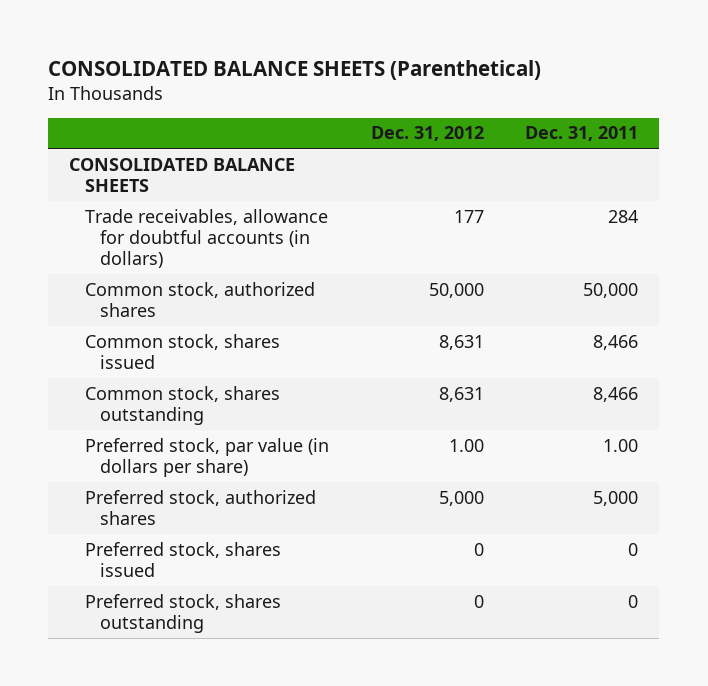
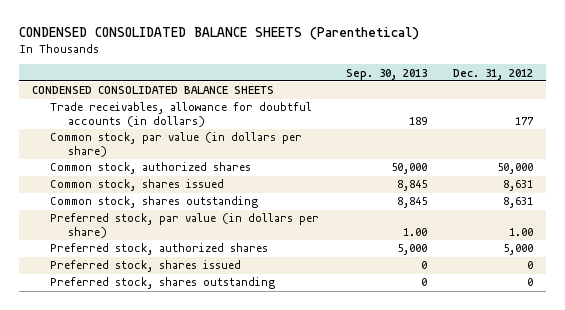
- CONSOLIDATED BALANCE SHEETS (Parenthetical)
+ CONDENSED CONSOLIDATED BALANCE SHEETS (Parenthetical)
- | Dec. 31, 2012 | Dec. 31, 2011
+ | Sep. 30, 2013 | Dec. 31, 2012
- CONSOLIDATED BALANCE SHEETS
+ CONDENSED CONSOLIDATED BALANCE SHEETS
+ Common stock, par value (in dollars per share)

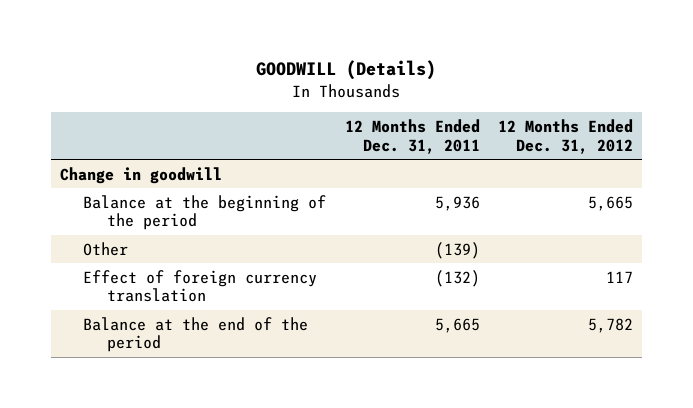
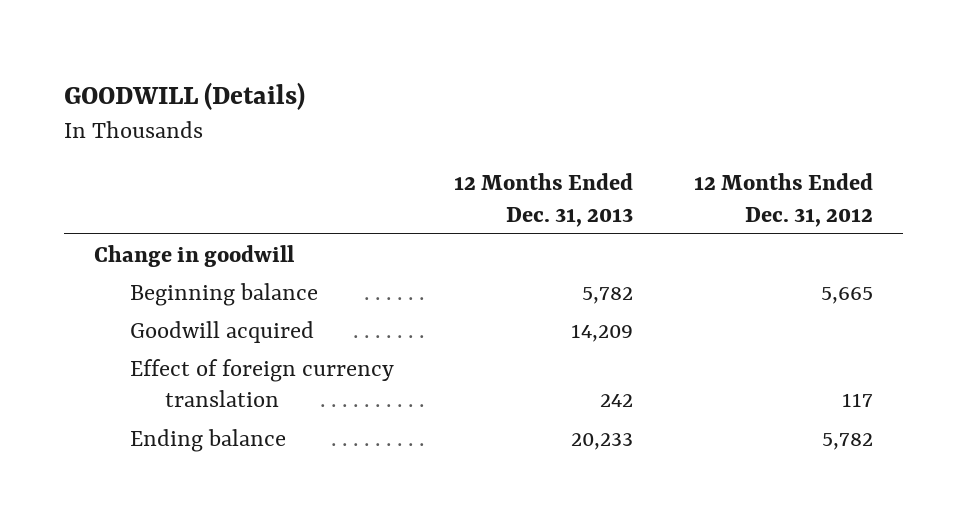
- | 12 Months Ended Dec. 31, 2011 | 12 Months Ended Dec. 31, 2012
+ | 12 Months Ended Dec. 31, 2013 | 12 Months Ended Dec. 31, 2012
- Balance at the beginning of the period | 5,936 | 5,665
- Other | (139) |
+ Beginning balance | 5,782 | 5,665
+ Goodwill acquired | 14,209 |
- Balance at the end of the period | 5,665 | 5,782
+ Ending balance | 20,233 | 5,782

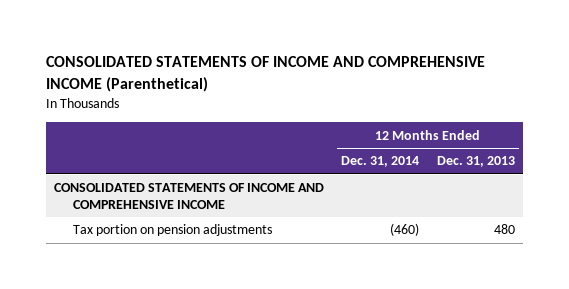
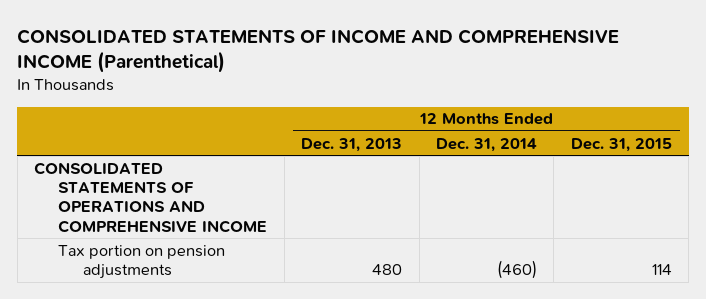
- | 12 Months Ended Dec. 31, 2014 | 12 Months Ended Dec. 31, 2013
+ | 12 Months Ended Dec. 31, 2013 | 12 Months Ended Dec. 31, 2014 | 12 Months Ended Dec. 31, 2015
- CONSOLIDATED STATEMENTS OF INCOME AND COMPREHENSIVE INCOME
+ CONSOLIDATED STATEMENTS OF OPERATIONS AND COMPREHENSIVE INCOME

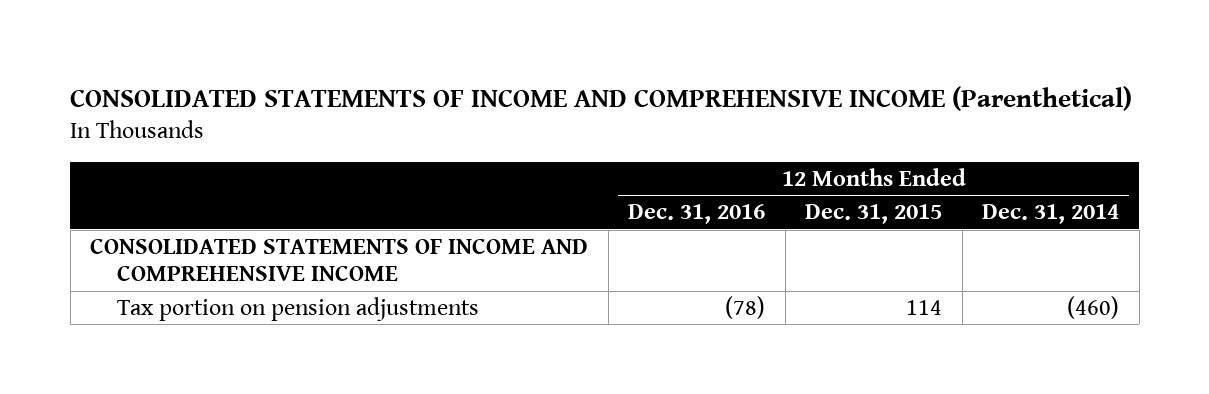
- | 12 Months Ended Dec. 31, 2013 | 12 Months Ended Dec. 31, 2014 | 12 Months Ended Dec. 31, 2015
+ | 12 Months Ended Dec. 31, 2016 | 12 Months Ended Dec. 31, 2015 | 12 Months Ended Dec. 31, 2014
- CONSOLIDATED STATEMENTS OF OPERATIONS AND COMPREHENSIVE INCOME
+ CONSOLIDATED STATEMENTS OF INCOME AND COMPREHENSIVE INCOME

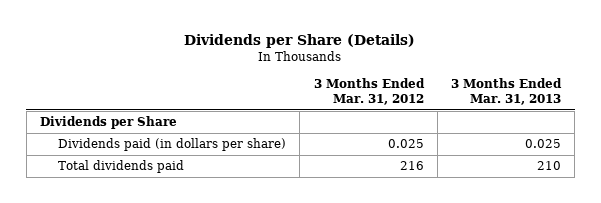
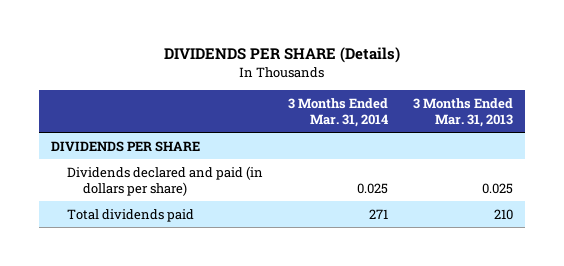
- Dividends per Share (Details)
+ DIVIDENDS PER SHARE (Details)
- | 3 Months Ended Mar. 31, 2012 | 3 Months Ended Mar. 31, 2013
+ | 3 Months Ended Mar. 31, 2014 | 3 Months Ended Mar. 31, 2013
- Dividends per Share
- Dividends paid (in dollars per share) | 0.025 | 0.025
+ DIVIDENDS PER SHARE
+ Dividends declared and paid (in dollars per share) | 0.025 | 0.025

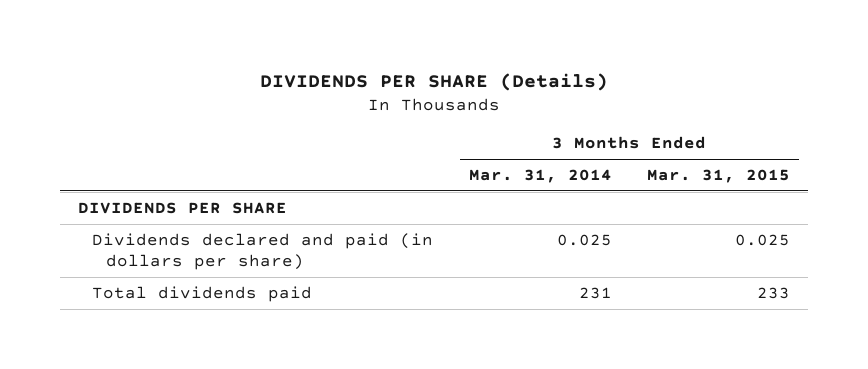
- | 3 Months Ended Mar. 31, 2014 | 3 Months Ended Mar. 31, 2013
+ | 3 Months Ended Mar. 31, 2014 | 3 Months Ended Mar. 31, 2015
- Total dividends paid | 271 | 210
+ Total dividends paid | 231 | 233

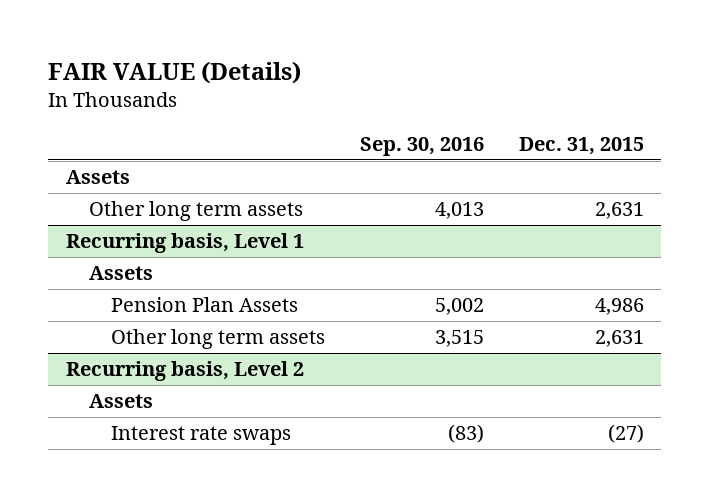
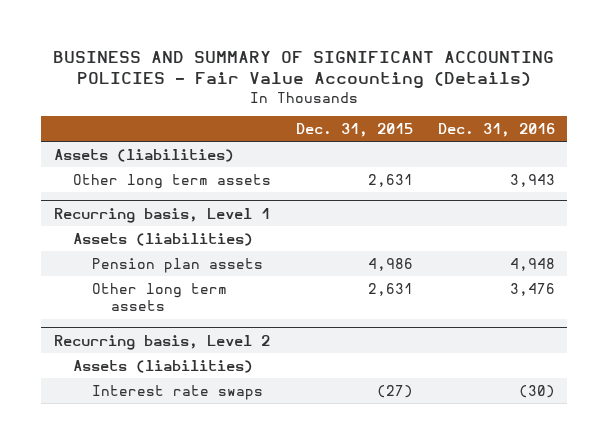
- FAIR VALUE (Details)
+ BUSINESS AND SUMMARY OF SIGNIFICANT ACCOUNTING POLICIES - Fair Value Accounting (Details)
- | Sep. 30, 2016 | Dec. 31, 2015
+ | Dec. 31, 2015 | Dec. 31, 2016
- Assets
+ Assets (liabilities)
@ Recurring basis, Level 1
- Assets
- Pension Plan Assets | 5,002 | 4,986
+ Assets (liabilities)
+ Pension plan assets | 4,986 | 4,948
@ Recurring basis, Level 2
- Assets
+ Assets (liabilities)

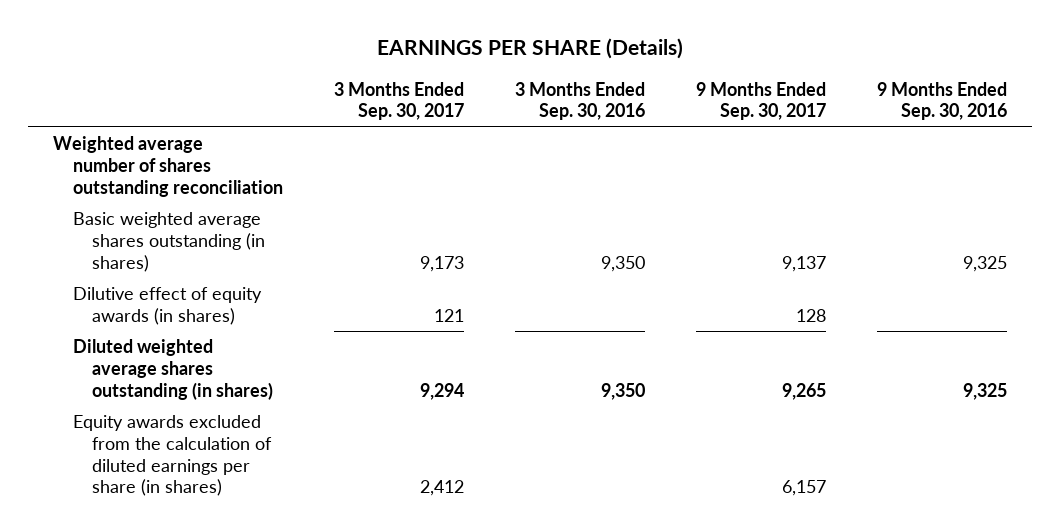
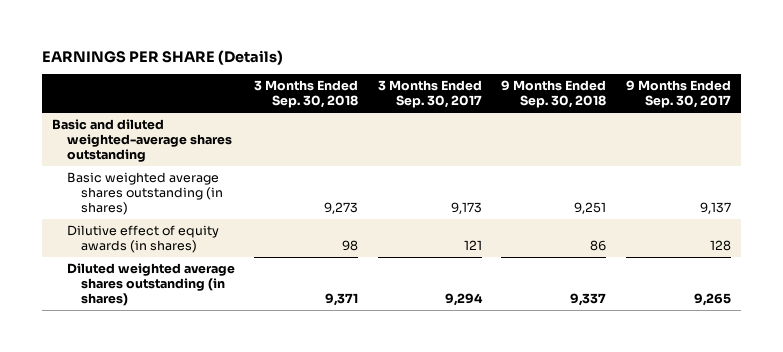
- | 3 Months Ended Sep. 30, 2017 | 3 Months Ended Sep. 30, 2016 | 9 Months Ended Sep. 30, 2017 | 9 Months Ended Sep. 30, 2016
+ | 3 Months Ended Sep. 30, 2018 | 3 Months Ended Sep. 30, 2017 | 9 Months Ended Sep. 30, 2018 | 9 Months Ended Sep. 30, 2017
- Weighted average number of shares outstanding reconciliation
+ Basic and diluted weighted-average shares outstanding
- Equity awards excluded from the calculation of diluted earnings per share (in shares) | 2,412 | | 6,157 |

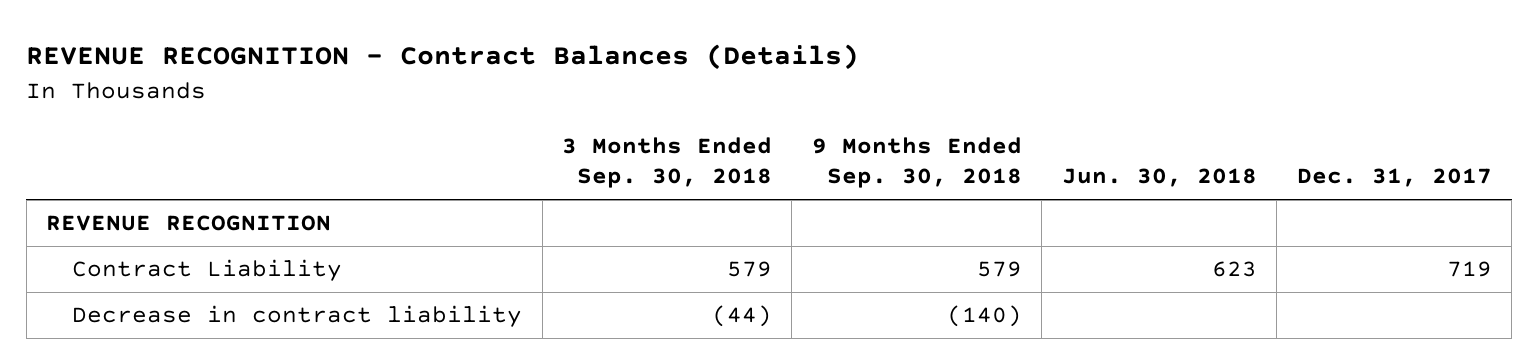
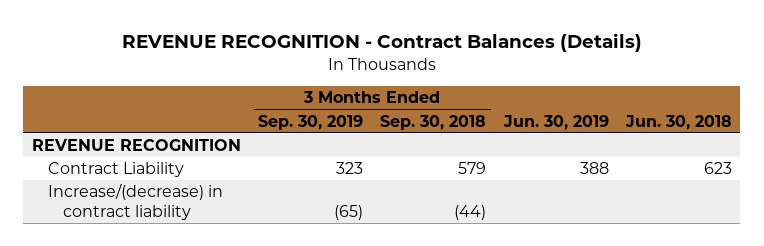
- | 3 Months Ended Sep. 30, 2018 | 9 Months Ended Sep. 30, 2018 | Jun. 30, 2018 | Dec. 31, 2017
+ | 3 Months Ended Sep. 30, 2019 | 3 Months Ended Sep. 30, 2018 | Jun. 30, 2019 | Jun. 30, 2018
- Decrease in contract liability | (44) | (140) | |
+ Increase/(decrease) in contract liability | (65) | (44) | |

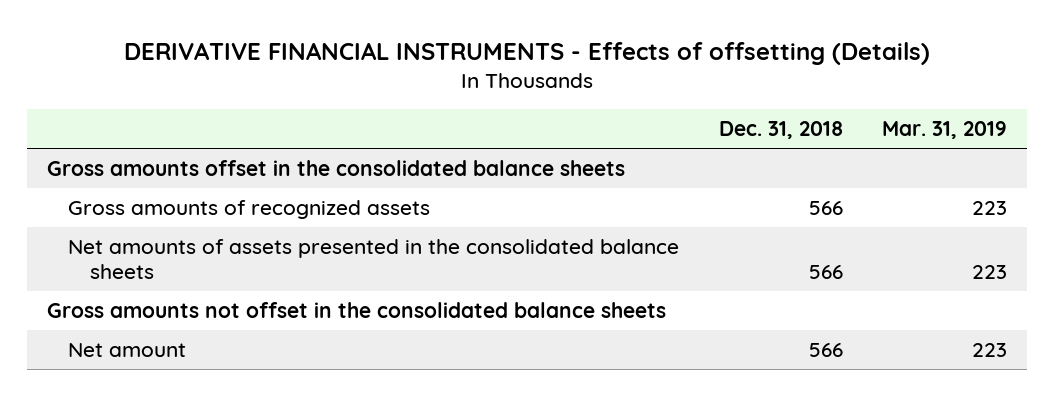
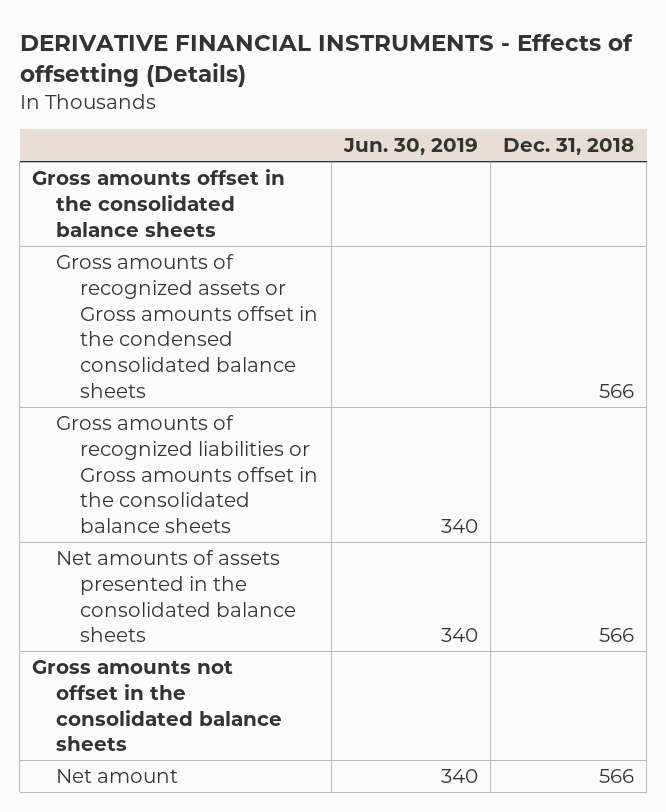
- | Dec. 31, 2018 | Mar. 31, 2019
+ | Jun. 30, 2019 | Dec. 31, 2018
- Gross amounts of recognized assets | 566 | 223
+ Gross amounts of recognized assets or Gross amounts offset in the condensed consolidated balance sheets | | 566
+ Gross amounts of recognized liabilities or Gross amounts offset in the consolidated balance sheets | 340 |

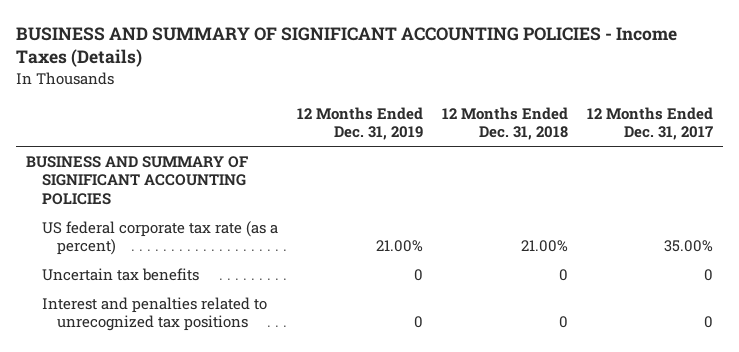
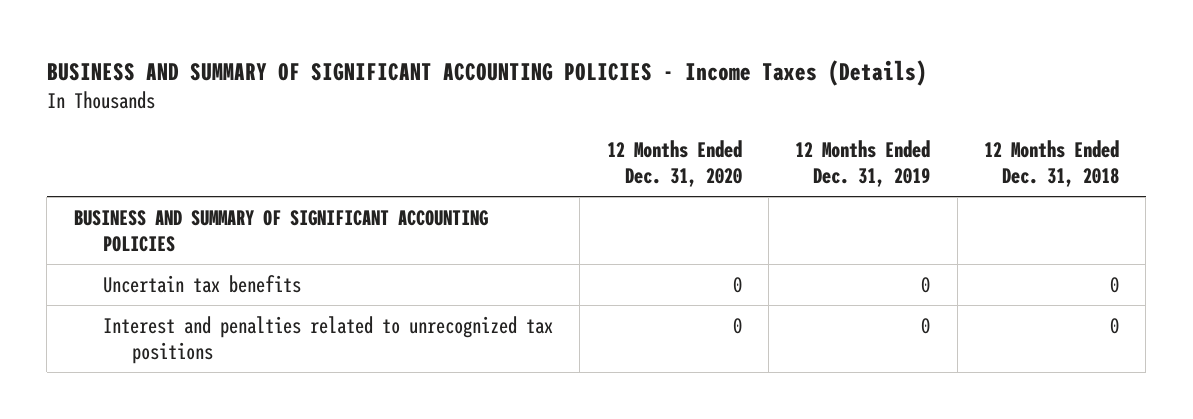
- | 12 Months Ended Dec. 31, 2019 | 12 Months Ended Dec. 31, 2018 | 12 Months Ended Dec. 31, 2017
+ | 12 Months Ended Dec. 31, 2020 | 12 Months Ended Dec. 31, 2019 | 12 Months Ended Dec. 31, 2018
- US federal corporate tax rate (as a percent) | 21.00% | 21.00% | 35.00%

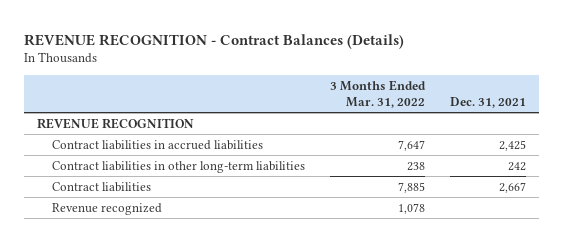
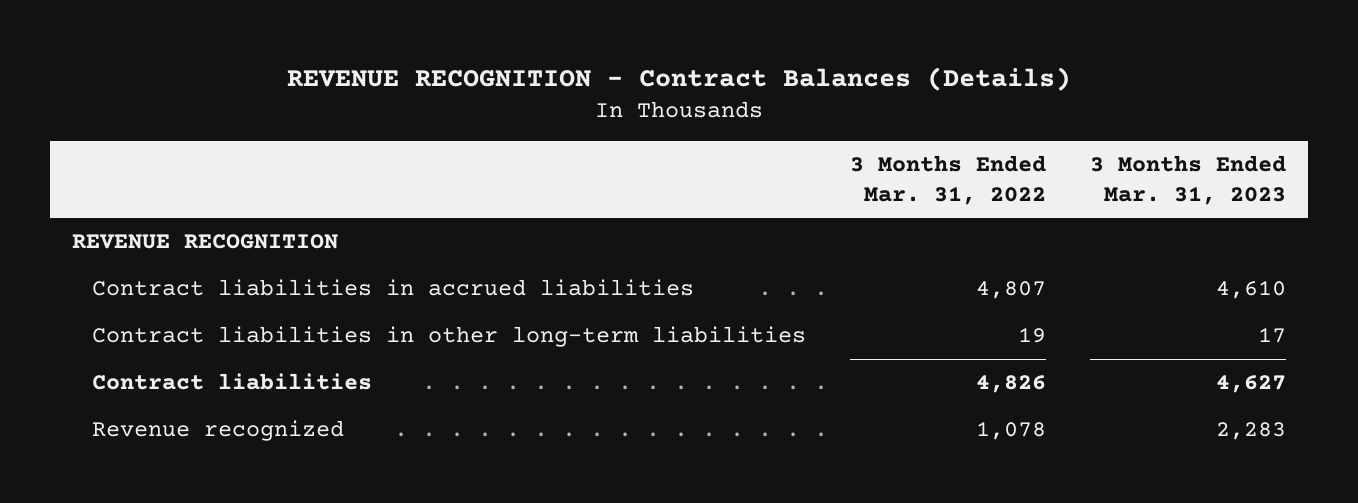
- | 3 Months Ended Mar. 31, 2022 | Dec. 31, 2021
+ | 3 Months Ended Mar. 31, 2022 | 3 Months Ended Mar. 31, 2023
- Contract liabilities in accrued liabilities | 7,647 | 2,425
- Contract liabilities in other long-term liabilities | 238 | 242
- Contract liabilities | 7,885 | 2,667
+ Contract liabilities in accrued liabilities | 4,807 | 4,610
+ Contract liabilities in other long-term liabilities | 19 | 17
+ Contract liabilities | 4,826 | 4,627

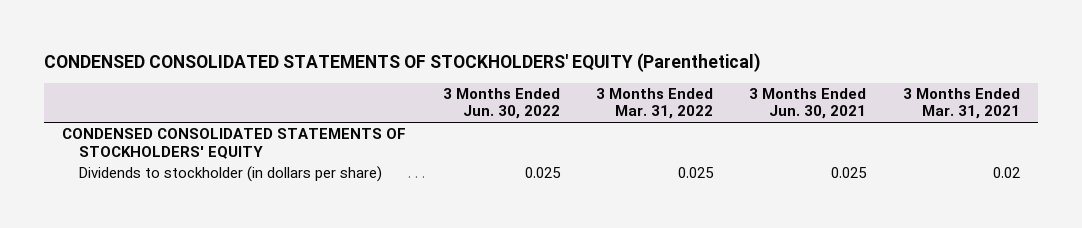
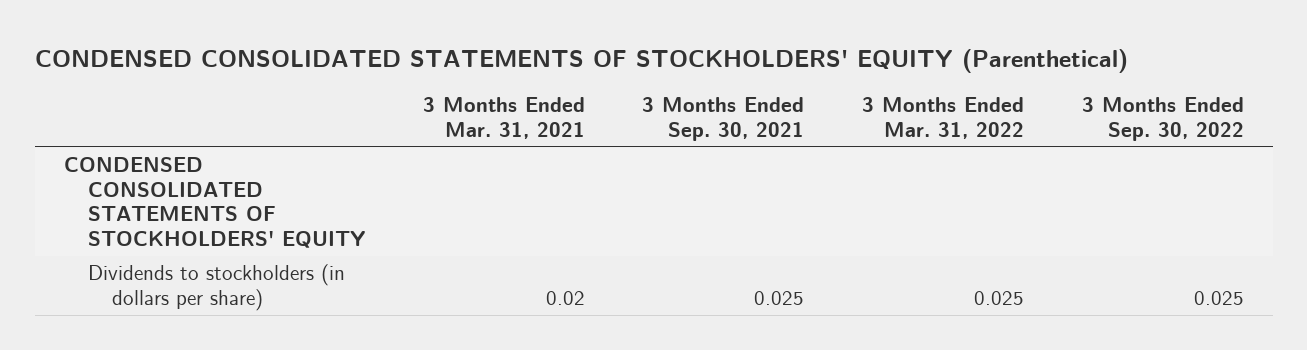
- | 3 Months Ended Jun. 30, 2022 | 3 Months Ended Mar. 31, 2022 | 3 Months Ended Jun. 30, 2021 | 3 Months Ended Mar. 31, 2021
+ | 3 Months Ended Mar. 31, 2021 | 3 Months Ended Sep. 30, 2021 | 3 Months Ended Mar. 31, 2022 | 3 Months Ended Sep. 30, 2022
- Dividends to stockholder (in dollars per share) | 0.025 | 0.025 | 0.025 | 0.02
+ Dividends to stockholders (in dollars per share) | 0.02 | 0.025 | 0.025 | 0.025

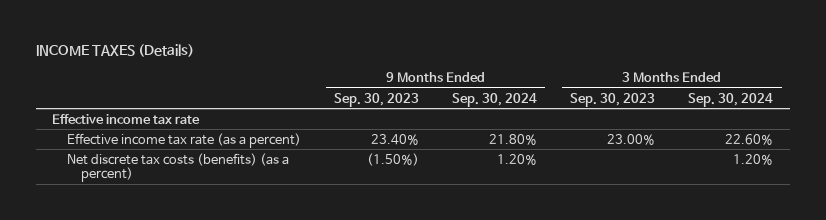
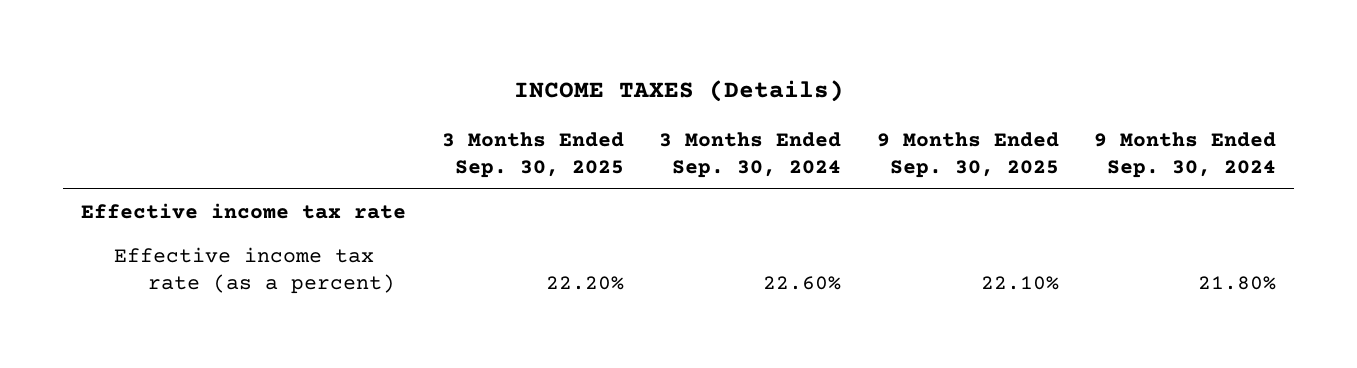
- | 9 Months Ended Sep. 30, 2023 | 9 Months Ended Sep. 30, 2024 | 3 Months Ended Sep. 30, 2023 | 3 Months Ended Sep. 30, 2024
+ | 3 Months Ended Sep. 30, 2025 | 3 Months Ended Sep. 30, 2024 | 9 Months Ended Sep. 30, 2025 | 9 Months Ended Sep. 30, 2024
- Net discrete tax costs (benefits) (as a percent) | (1.50%) | 1.20% | | 1.20%

